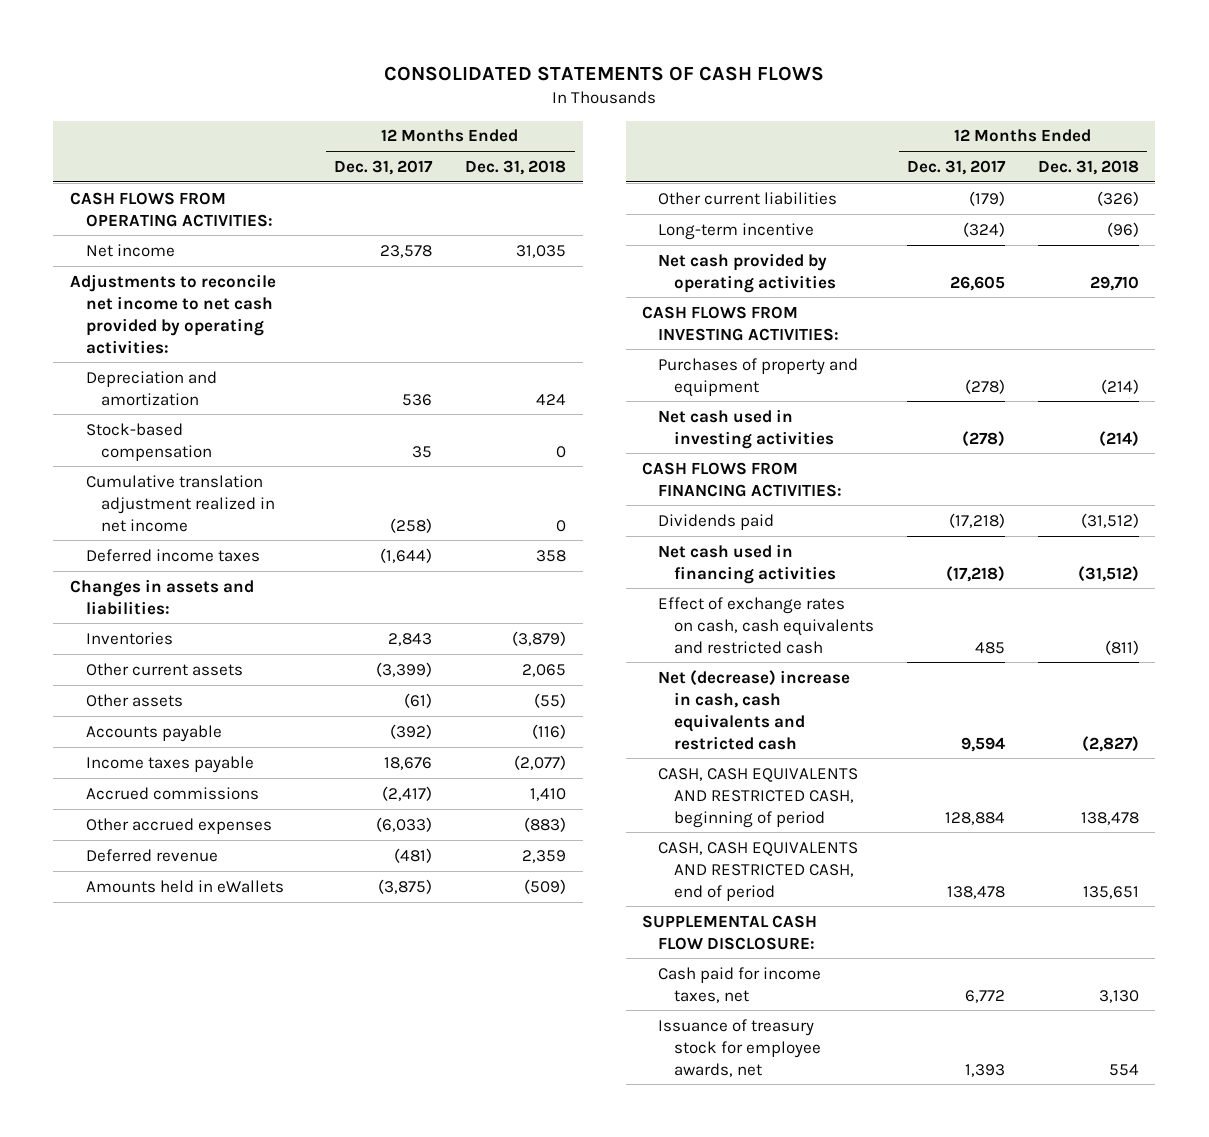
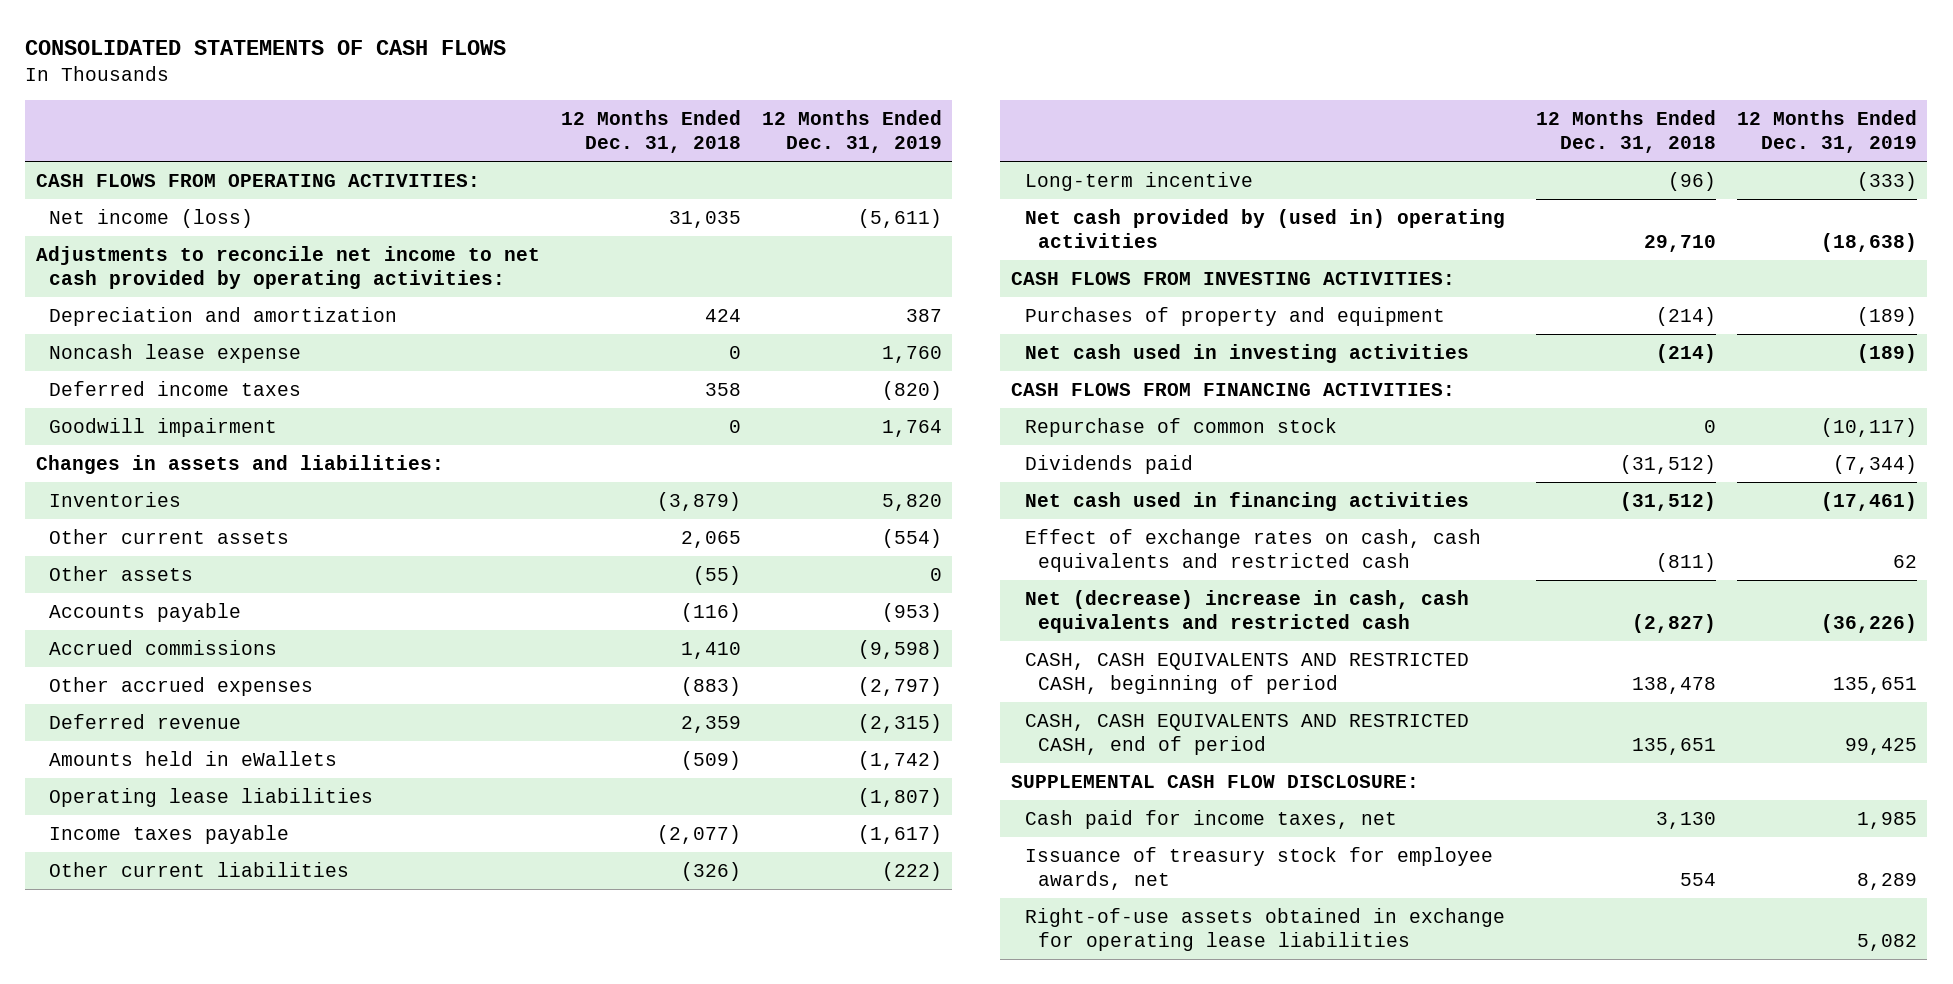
- | 12 Months Ended Dec. 31, 2017 | 12 Months Ended Dec. 31, 2018
+ | 12 Months Ended Dec. 31, 2018 | 12 Months Ended Dec. 31, 2019
- Net income | 23,578 | 31,035
+ Net income (loss) | 31,035 | (5,611)
- Stock-based compensation | 35 | 0
- Cumulative translation adjustment realized in net income | (258) | 0
+ Noncash lease expense | 0 | 1,760
+ Goodwill impairment | 0 | 1,764
+ Operating lease liabilities | | (1,807)
moved down: Income taxes payable | (2,077) | (1,617)
- Net cash provided by operating activities | 26,605 | 29,710
+ Net cash provided by (used in) operating activities | 29,710 | (18,638)
+ Repurchase of common stock | 0 | (10,117)
+ Right-of-use assets obtained in exchange for operating lease liabilities | | 5,082

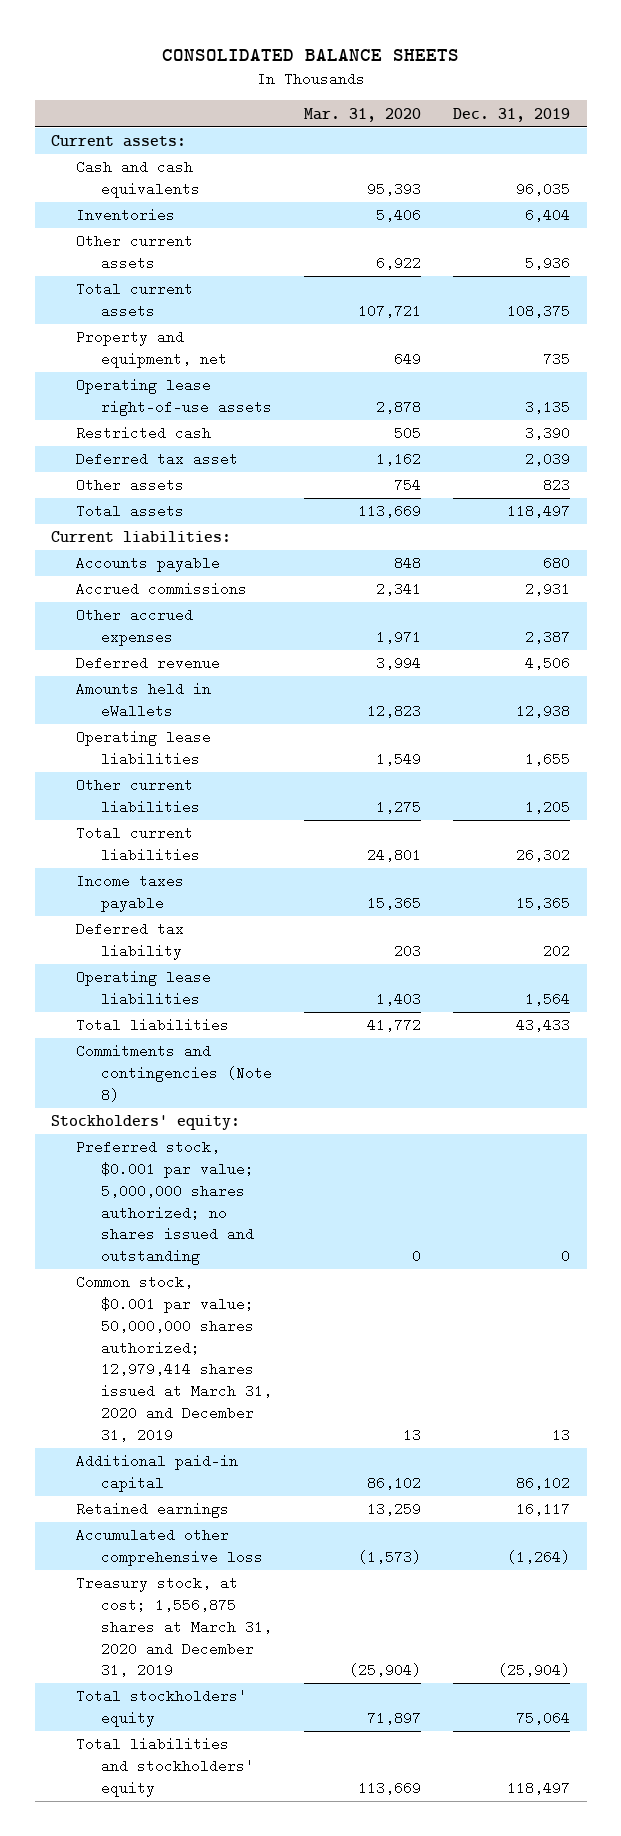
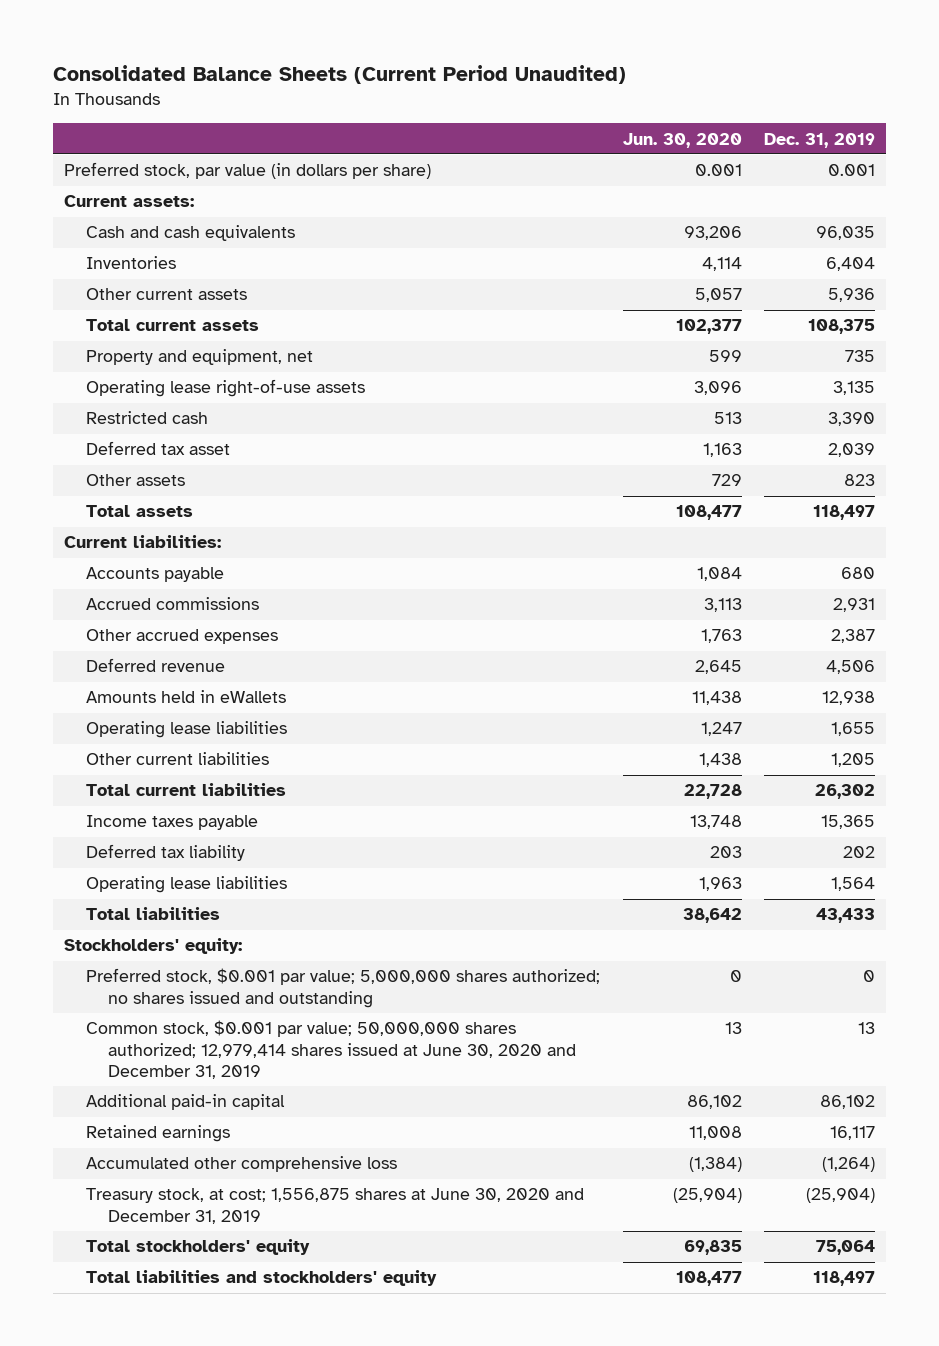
- CONSOLIDATED BALANCE SHEETS
+ Consolidated Balance Sheets (Current Period Unaudited)
- | Mar. 31, 2020 | Dec. 31, 2019
+ | Jun. 30, 2020 | Dec. 31, 2019
+ Preferred stock, par value (in dollars per share) | 0.001 | 0.001
- Commitments and contingencies (Note 8)
- Common stock, $0.001 par value; 50,000,000 shares authorized; 12,979,414 shares issued at March 31, 2020 and December 31, 2019 | 13 | 13
+ Common stock, $0.001 par value; 50,000,000 shares authorized; 12,979,414 shares issued at June 30, 2020 and December 31, 2019 | 13 | 13
- Treasury stock, at cost; 1,556,875 shares at March 31, 2020 and December 31, 2019 | (25,904) | (25,904)
+ Treasury stock, at cost; 1,556,875 shares at June 30, 2020 and December 31, 2019 | (25,904) | (25,904)

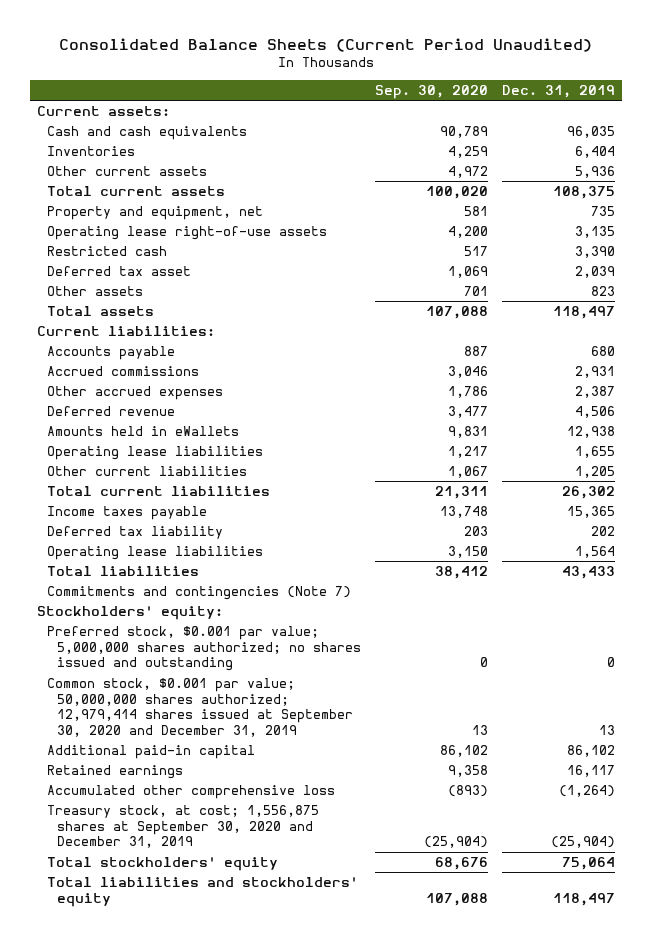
- | Jun. 30, 2020 | Dec. 31, 2019
+ | Sep. 30, 2020 | Dec. 31, 2019
- Preferred stock, par value (in dollars per share) | 0.001 | 0.001
+ Commitments and contingencies (Note 7)
- Common stock, $0.001 par value; 50,000,000 shares authorized; 12,979,414 shares issued at June 30, 2020 and December 31, 2019 | 13 | 13
+ Common stock, $0.001 par value; 50,000,000 shares authorized; 12,979,414 shares issued at September 30, 2020 and December 31, 2019 | 13 | 13
- Treasury stock, at cost; 1,556,875 shares at June 30, 2020 and December 31, 2019 | (25,904) | (25,904)
+ Treasury stock, at cost; 1,556,875 shares at September 30, 2020 and December 31, 2019 | (25,904) | (25,904)

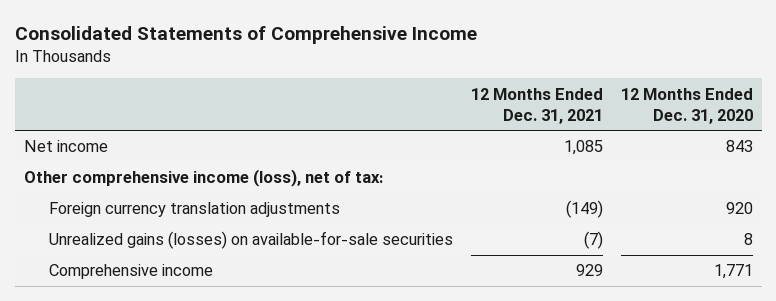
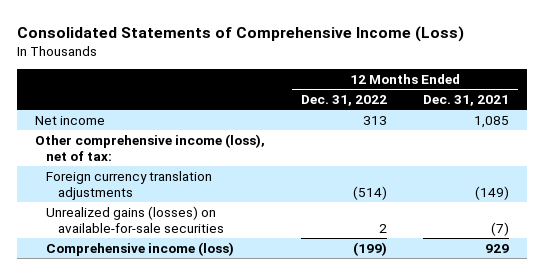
- Consolidated Statements of Comprehensive Income
+ Consolidated Statements of Comprehensive Income (Loss)
- | 12 Months Ended Dec. 31, 2021 | 12 Months Ended Dec. 31, 2020
+ | 12 Months Ended Dec. 31, 2022 | 12 Months Ended Dec. 31, 2021
- Comprehensive income | 929 | 1,771
+ Comprehensive income (loss) | (199) | 929

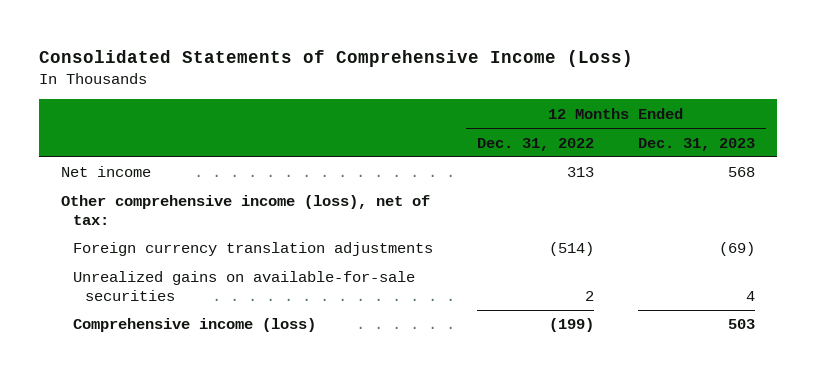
- | 12 Months Ended Dec. 31, 2022 | 12 Months Ended Dec. 31, 2021
+ | 12 Months Ended Dec. 31, 2022 | 12 Months Ended Dec. 31, 2023
- Unrealized gains (losses) on available-for-sale securities | 2 | (7)
+ Unrealized gains on available-for-sale securities | 2 | 4

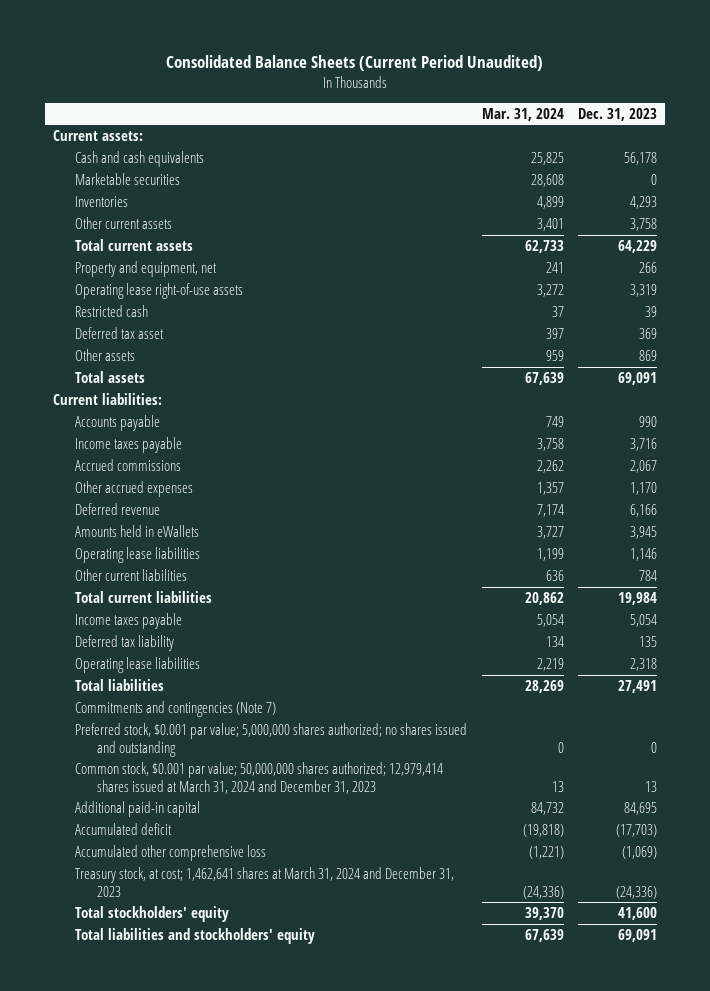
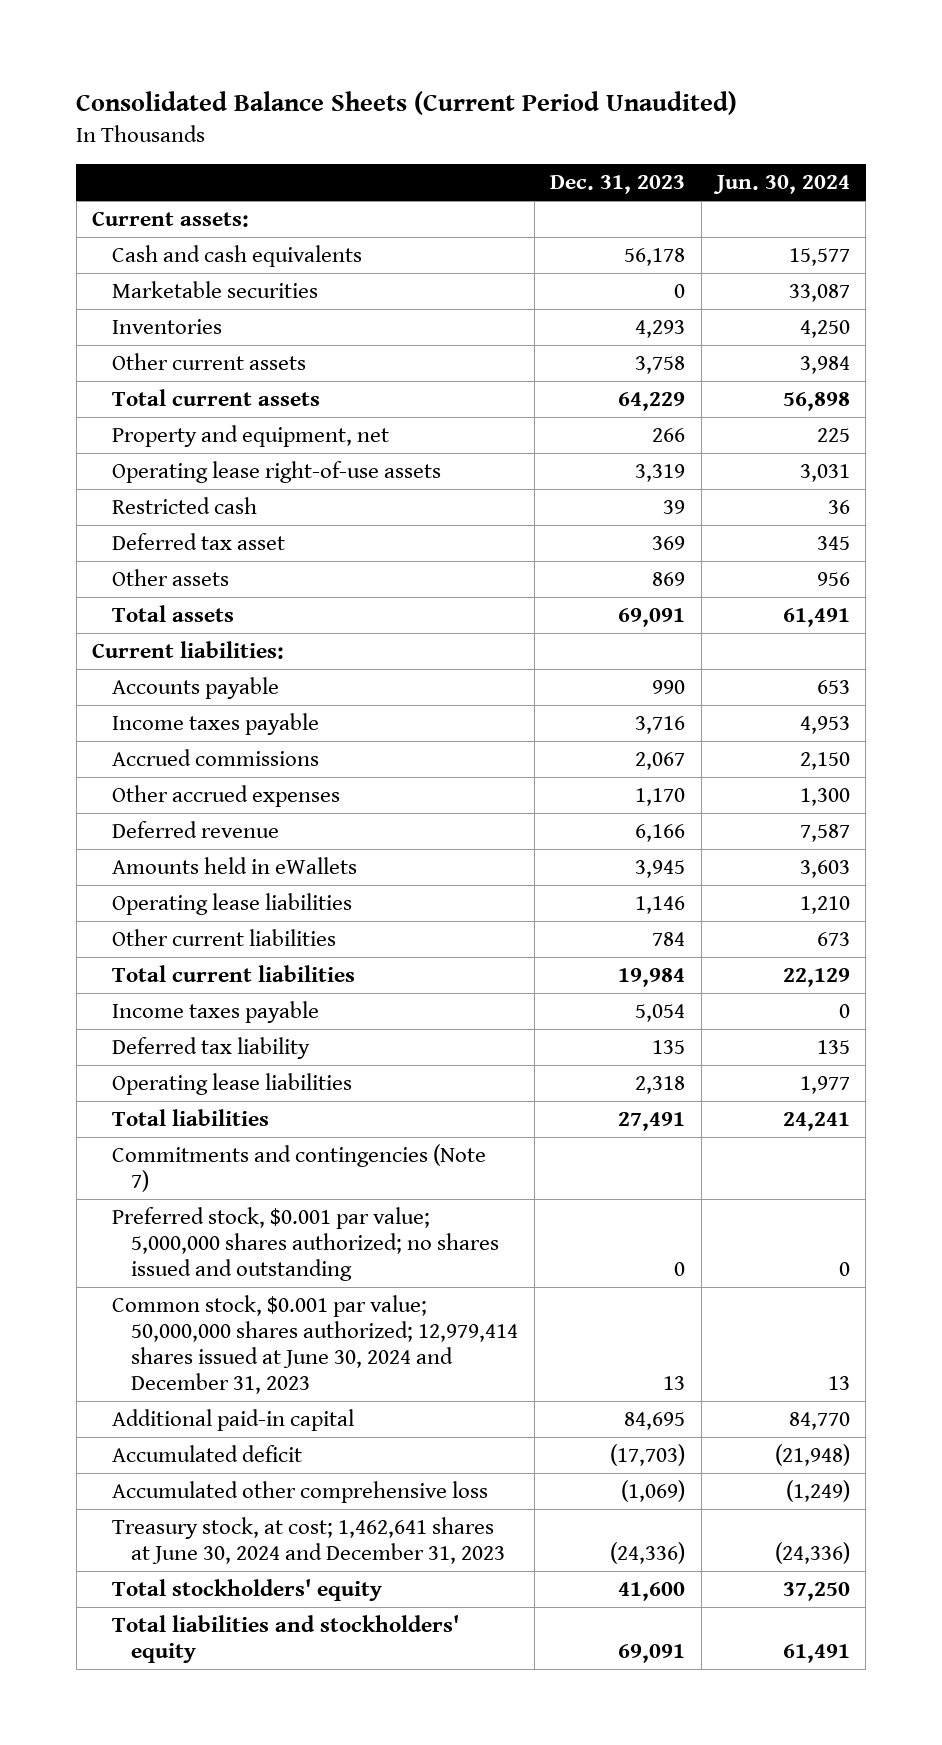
- | Mar. 31, 2024 | Dec. 31, 2023
+ | Dec. 31, 2023 | Jun. 30, 2024
- Common stock, $0.001 par value; 50,000,000 shares authorized; 12,979,414 shares issued at March 31, 2024 and December 31, 2023 | 13 | 13
+ Common stock, $0.001 par value; 50,000,000 shares authorized; 12,979,414 shares issued at June 30, 2024 and December 31, 2023 | 13 | 13
- Treasury stock, at cost; 1,462,641 shares at March 31, 2024 and December 31, 2023 | (24,336) | (24,336)
+ Treasury stock, at cost; 1,462,641 shares at June 30, 2024 and December 31, 2023 | (24,336) | (24,336)

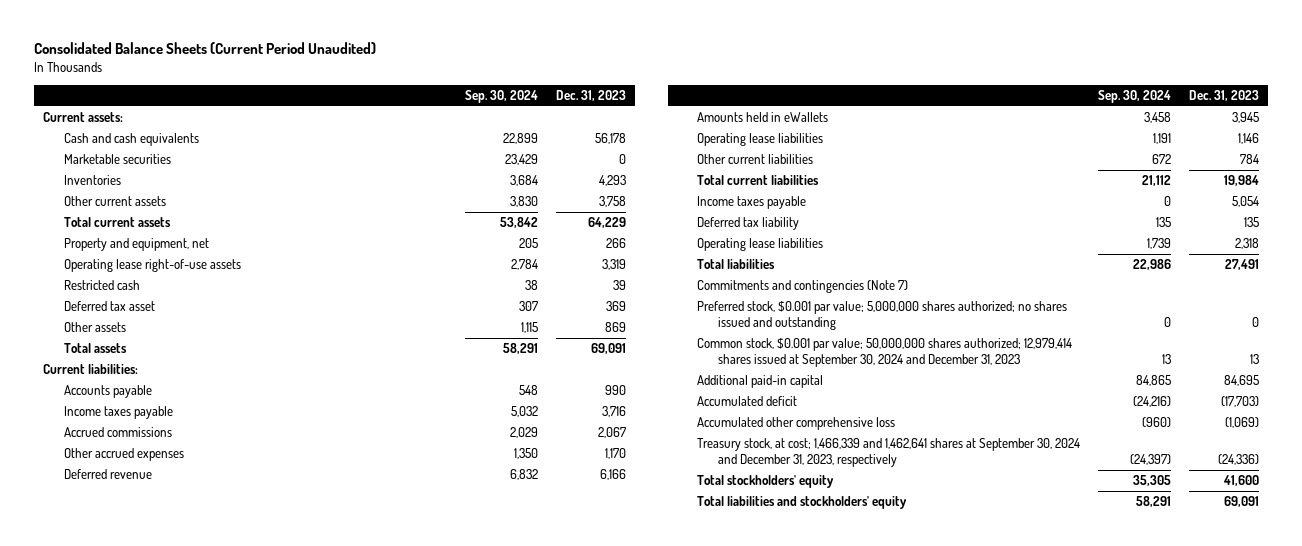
- | Dec. 31, 2023 | Jun. 30, 2024
+ | Sep. 30, 2024 | Dec. 31, 2023
- Common stock, $0.001 par value; 50,000,000 shares authorized; 12,979,414 shares issued at June 30, 2024 and December 31, 2023 | 13 | 13
+ Common stock, $0.001 par value; 50,000,000 shares authorized; 12,979,414 shares issued at September 30, 2024 and December 31, 2023 | 13 | 13
- Treasury stock, at cost; 1,462,641 shares at June 30, 2024 and December 31, 2023 | (24,336) | (24,336)
+ Treasury stock, at cost; 1,466,339 and 1,462,641 shares at September 30, 2024 and December 31, 2023, respectively | (24,397) | (24,336)

